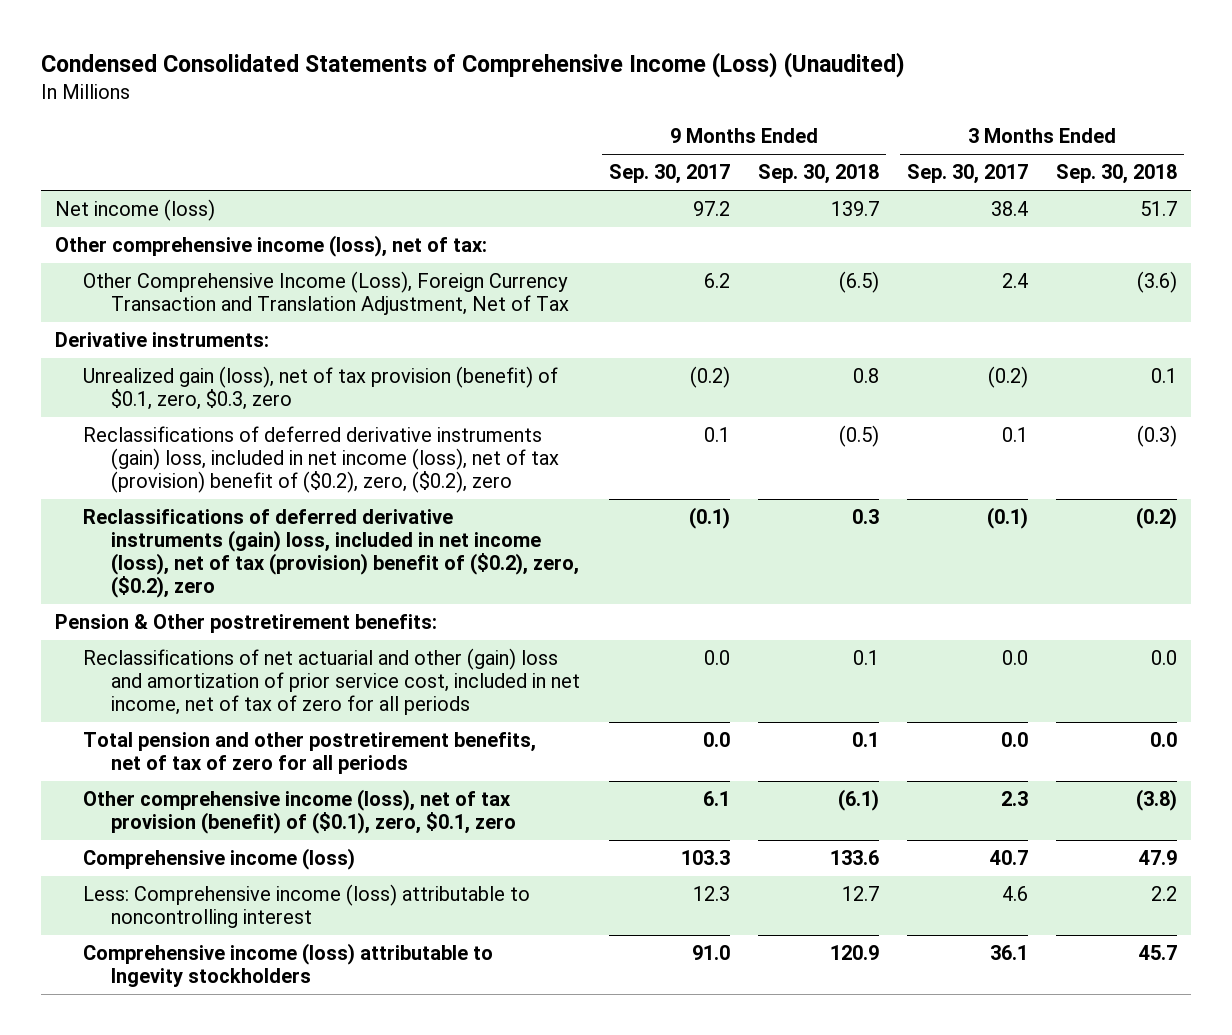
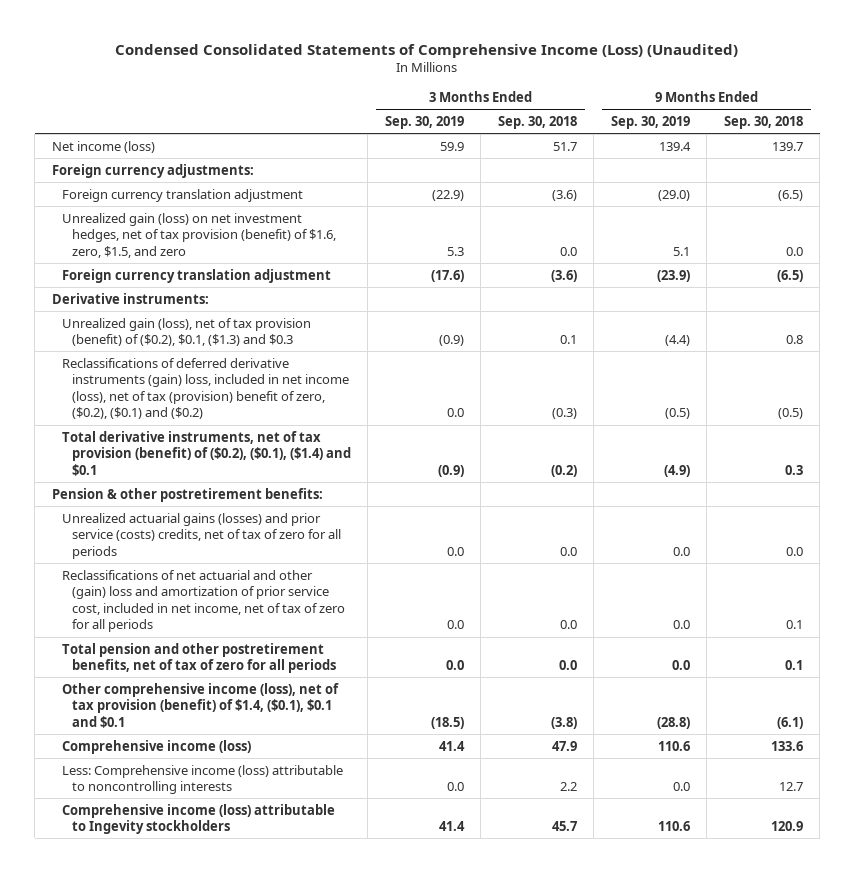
- | 9 Months Ended Sep. 30, 2017 | 9 Months Ended Sep. 30, 2018 | 3 Months Ended Sep. 30, 2017 | 3 Months Ended Sep. 30, 2018
+ | 3 Months Ended Sep. 30, 2019 | 3 Months Ended Sep. 30, 2018 | 9 Months Ended Sep. 30, 2019 | 9 Months Ended Sep. 30, 2018
- Other comprehensive income (loss), net of tax:
- Other Comprehensive Income (Loss), Foreign Currency Transaction and Translation Adjustment, Net of Tax | 6.2 | (6.5) | 2.4 | (3.6)
+ Foreign currency adjustments:
+ Foreign currency translation adjustment | (22.9) | (3.6) | (29.0) | (6.5)
+ Unrealized gain (loss) on net investment hedges, net of tax provision (benefit) of $1.6, zero, $1.5, and zero | 5.3 | 0.0 | 5.1 | 0.0
+ Foreign currency translation adjustment | (17.6) | (3.6) | (23.9) | (6.5)
- Unrealized gain (loss), net of tax provision (benefit) of $0.1, zero, $0.3, zero | (0.2) | 0.8 | (0.2) | 0.1
- Reclassifications of deferred derivative instruments (gain) loss, included in net income (loss), net of tax (provision) benefit of ($0.2), zero, ($0.2), zero | 0.1 | (0.5) | 0.1 | (0.3)
- Reclassifications of deferred derivative instruments (gain) loss, included in net income (loss), net of tax (provision) benefit of ($0.2), zero, ($0.2), zero | (0.1) | 0.3 | (0.1) | (0.2)
- Pension & Other postretirement benefits:
+ Unrealized gain (loss), net of tax provision (benefit) of ($0.2), $0.1, ($1.3) and $0.3 | (0.9) | 0.1 | (4.4) | 0.8
+ Reclassifications of deferred derivative instruments (gain) loss, included in net income (loss), net of tax (provision) benefit of zero, ($0.2), ($0.1) and ($0.2) | 0.0 | (0.3) | (0.5) | (0.5)
+ Total derivative instruments, net of tax provision (benefit) of ($0.2), ($0.1), ($1.4) and $0.1 | (0.9) | (0.2) | (4.9) | 0.3
+ Pension & other postretirement benefits:
+ Unrealized actuarial gains (losses) and prior service (costs) credits, net of tax of zero for all periods | 0.0 | 0.0 | 0.0 | 0.0
- Other comprehensive income (loss), net of tax provision (benefit) of ($0.1), zero, $0.1, zero | 6.1 | (6.1) | 2.3 | (3.8)
+ Other comprehensive income (loss), net of tax provision (benefit) of $1.4, ($0.1), $0.1 and $0.1 | (18.5) | (3.8) | (28.8) | (6.1)
- Less: Comprehensive income (loss) attributable to noncontrolling interest | 12.3 | 12.7 | 4.6 | 2.2
+ Less: Comprehensive income (loss) attributable to noncontrolling interests | 0.0 | 2.2 | 0.0 | 12.7

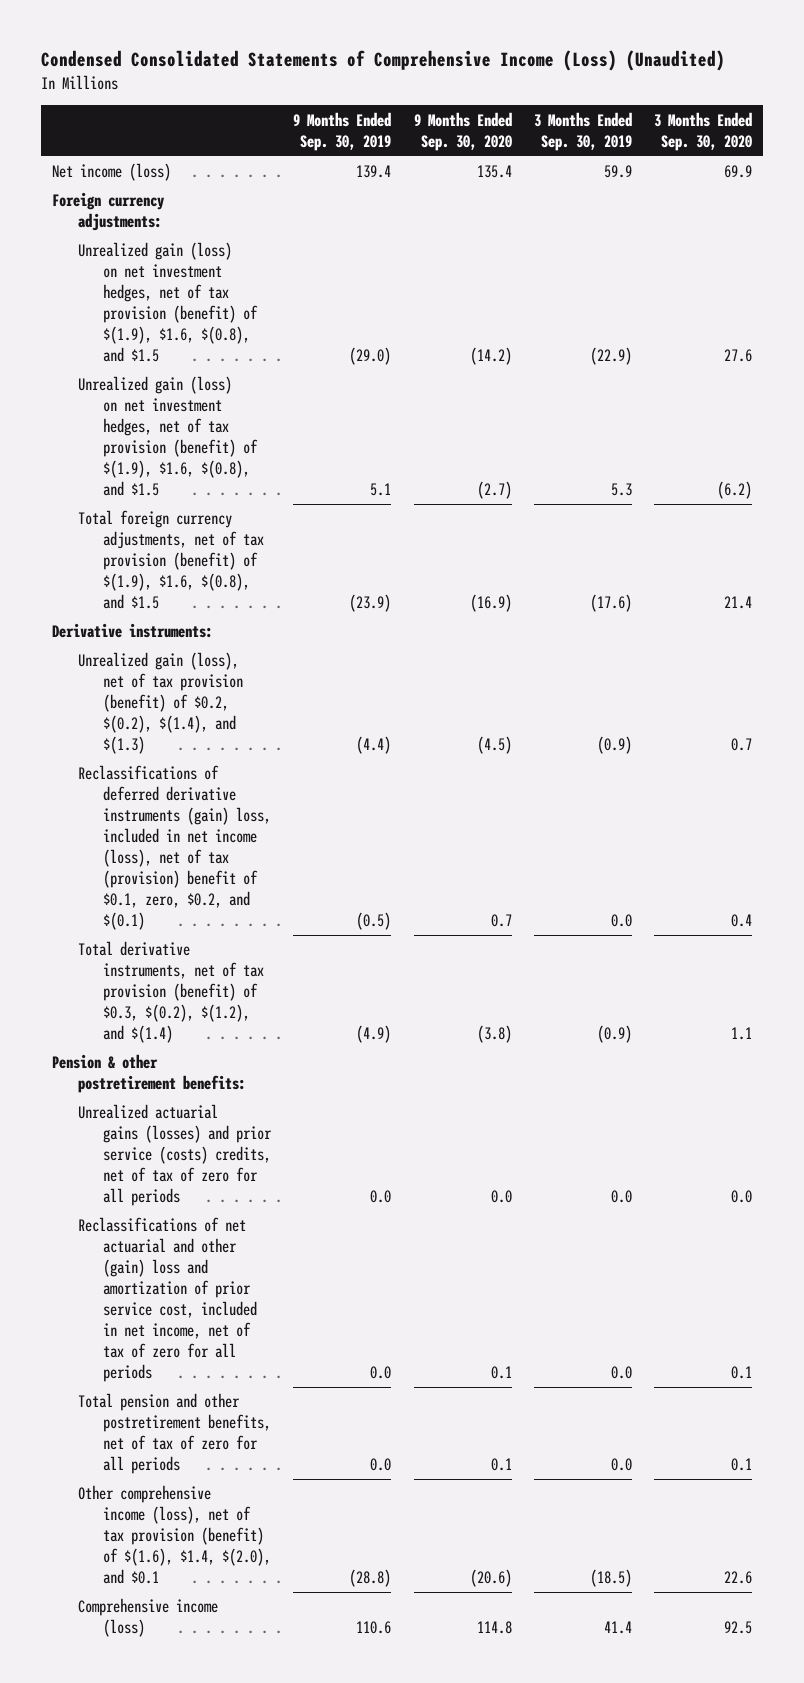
- | 3 Months Ended Sep. 30, 2019 | 3 Months Ended Sep. 30, 2018 | 9 Months Ended Sep. 30, 2019 | 9 Months Ended Sep. 30, 2018
+ | 9 Months Ended Sep. 30, 2019 | 9 Months Ended Sep. 30, 2020 | 3 Months Ended Sep. 30, 2019 | 3 Months Ended Sep. 30, 2020
- Foreign currency translation adjustment | (22.9) | (3.6) | (29.0) | (6.5)
- Unrealized gain (loss) on net investment hedges, net of tax provision (benefit) of $1.6, zero, $1.5, and zero | 5.3 | 0.0 | 5.1 | 0.0
- Foreign currency translation adjustment | (17.6) | (3.6) | (23.9) | (6.5)
+ Unrealized gain (loss) on net investment hedges, net of tax provision (benefit) of $(1.9), $1.6, $(0.8), and $1.5 | (29.0) | (14.2) | (22.9) | 27.6
+ Unrealized gain (loss) on net investment hedges, net of tax provision (benefit) of $(1.9), $1.6, $(0.8), and $1.5 | 5.1 | (2.7) | 5.3 | (6.2)
+ Total foreign currency adjustments, net of tax provision (benefit) of $(1.9), $1.6, $(0.8), and $1.5 | (23.9) | (16.9) | (17.6) | 21.4
- Unrealized gain (loss), net of tax provision (benefit) of ($0.2), $0.1, ($1.3) and $0.3 | (0.9) | 0.1 | (4.4) | 0.8
- Reclassifications of deferred derivative instruments (gain) loss, included in net income (loss), net of tax (provision) benefit of zero, ($0.2), ($0.1) and ($0.2) | 0.0 | (0.3) | (0.5) | (0.5)
- Total derivative instruments, net of tax provision (benefit) of ($0.2), ($0.1), ($1.4) and $0.1 | (0.9) | (0.2) | (4.9) | 0.3
+ Unrealized gain (loss), net of tax provision (benefit) of $0.2, $(0.2), $(1.4), and $(1.3) | (4.4) | (4.5) | (0.9) | 0.7
+ Reclassifications of deferred derivative instruments (gain) loss, included in net income (loss), net of tax (provision) benefit of $0.1, zero, $0.2, and $(0.1) | (0.5) | 0.7 | 0.0 | 0.4
+ Total derivative instruments, net of tax provision (benefit) of $0.3, $(0.2), $(1.2), and $(1.4) | (4.9) | (3.8) | (0.9) | 1.1
- Other comprehensive income (loss), net of tax provision (benefit) of $1.4, ($0.1), $0.1 and $0.1 | (18.5) | (3.8) | (28.8) | (6.1)
+ Other comprehensive income (loss), net of tax provision (benefit) of $(1.6), $1.4, $(2.0), and $0.1 | (28.8) | (20.6) | (18.5) | 22.6
- Less: Comprehensive income (loss) attributable to noncontrolling interests | 0.0 | 2.2 | 0.0 | 12.7
- Comprehensive income (loss) attributable to Ingevity stockholders | 41.4 | 45.7 | 110.6 | 120.9

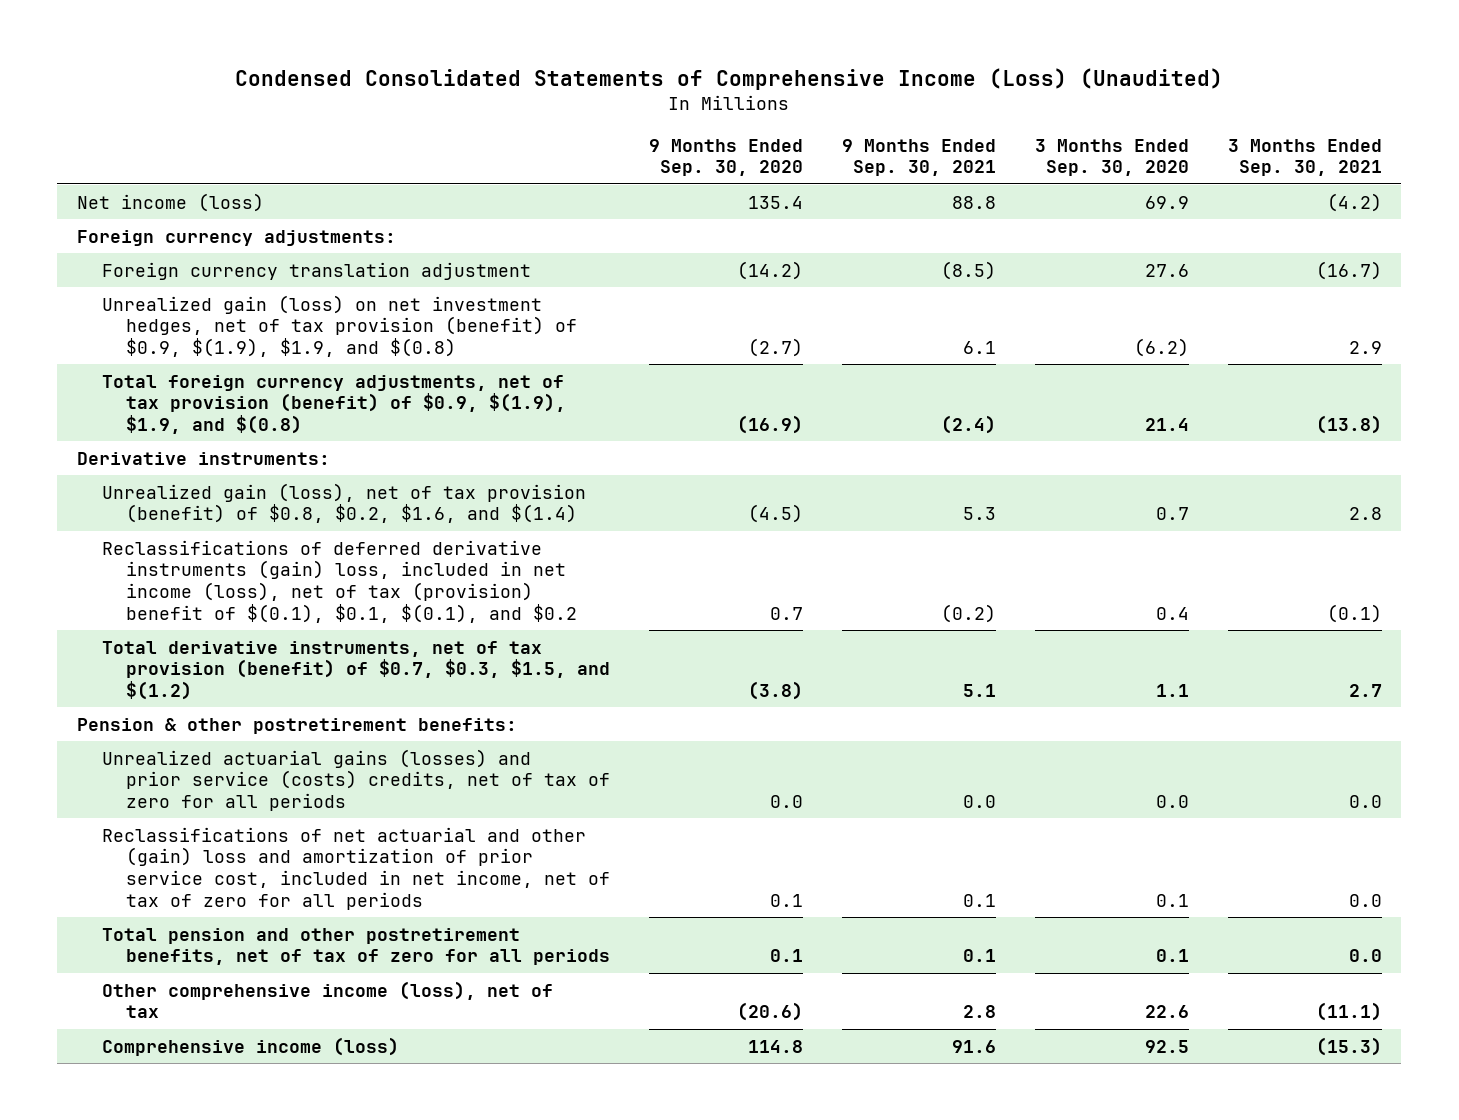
- | 9 Months Ended Sep. 30, 2019 | 9 Months Ended Sep. 30, 2020 | 3 Months Ended Sep. 30, 2019 | 3 Months Ended Sep. 30, 2020
+ | 9 Months Ended Sep. 30, 2020 | 9 Months Ended Sep. 30, 2021 | 3 Months Ended Sep. 30, 2020 | 3 Months Ended Sep. 30, 2021
- Unrealized gain (loss) on net investment hedges, net of tax provision (benefit) of $(1.9), $1.6, $(0.8), and $1.5 | (29.0) | (14.2) | (22.9) | 27.6
- Unrealized gain (loss) on net investment hedges, net of tax provision (benefit) of $(1.9), $1.6, $(0.8), and $1.5 | 5.1 | (2.7) | 5.3 | (6.2)
- Total foreign currency adjustments, net of tax provision (benefit) of $(1.9), $1.6, $(0.8), and $1.5 | (23.9) | (16.9) | (17.6) | 21.4
+ Foreign currency translation adjustment | (14.2) | (8.5) | 27.6 | (16.7)
+ Unrealized gain (loss) on net investment hedges, net of tax provision (benefit) of $0.9, $(1.9), $1.9, and $(0.8) | (2.7) | 6.1 | (6.2) | 2.9
+ Total foreign currency adjustments, net of tax provision (benefit) of $0.9, $(1.9), $1.9, and $(0.8) | (16.9) | (2.4) | 21.4 | (13.8)
- Unrealized gain (loss), net of tax provision (benefit) of $0.2, $(0.2), $(1.4), and $(1.3) | (4.4) | (4.5) | (0.9) | 0.7
- Reclassifications of deferred derivative instruments (gain) loss, included in net income (loss), net of tax (provision) benefit of $0.1, zero, $0.2, and $(0.1) | (0.5) | 0.7 | 0.0 | 0.4
- Total derivative instruments, net of tax provision (benefit) of $0.3, $(0.2), $(1.2), and $(1.4) | (4.9) | (3.8) | (0.9) | 1.1
+ Unrealized gain (loss), net of tax provision (benefit) of $0.8, $0.2, $1.6, and $(1.4) | (4.5) | 5.3 | 0.7 | 2.8
+ Reclassifications of deferred derivative instruments (gain) loss, included in net income (loss), net of tax (provision) benefit of $(0.1), $0.1, $(0.1), and $0.2 | 0.7 | (0.2) | 0.4 | (0.1)
+ Total derivative instruments, net of tax provision (benefit) of $0.7, $0.3, $1.5, and $(1.2) | (3.8) | 5.1 | 1.1 | 2.7
- Other comprehensive income (loss), net of tax provision (benefit) of $(1.6), $1.4, $(2.0), and $0.1 | (28.8) | (20.6) | (18.5) | 22.6
+ Other comprehensive income (loss), net of tax | (20.6) | 2.8 | 22.6 | (11.1)

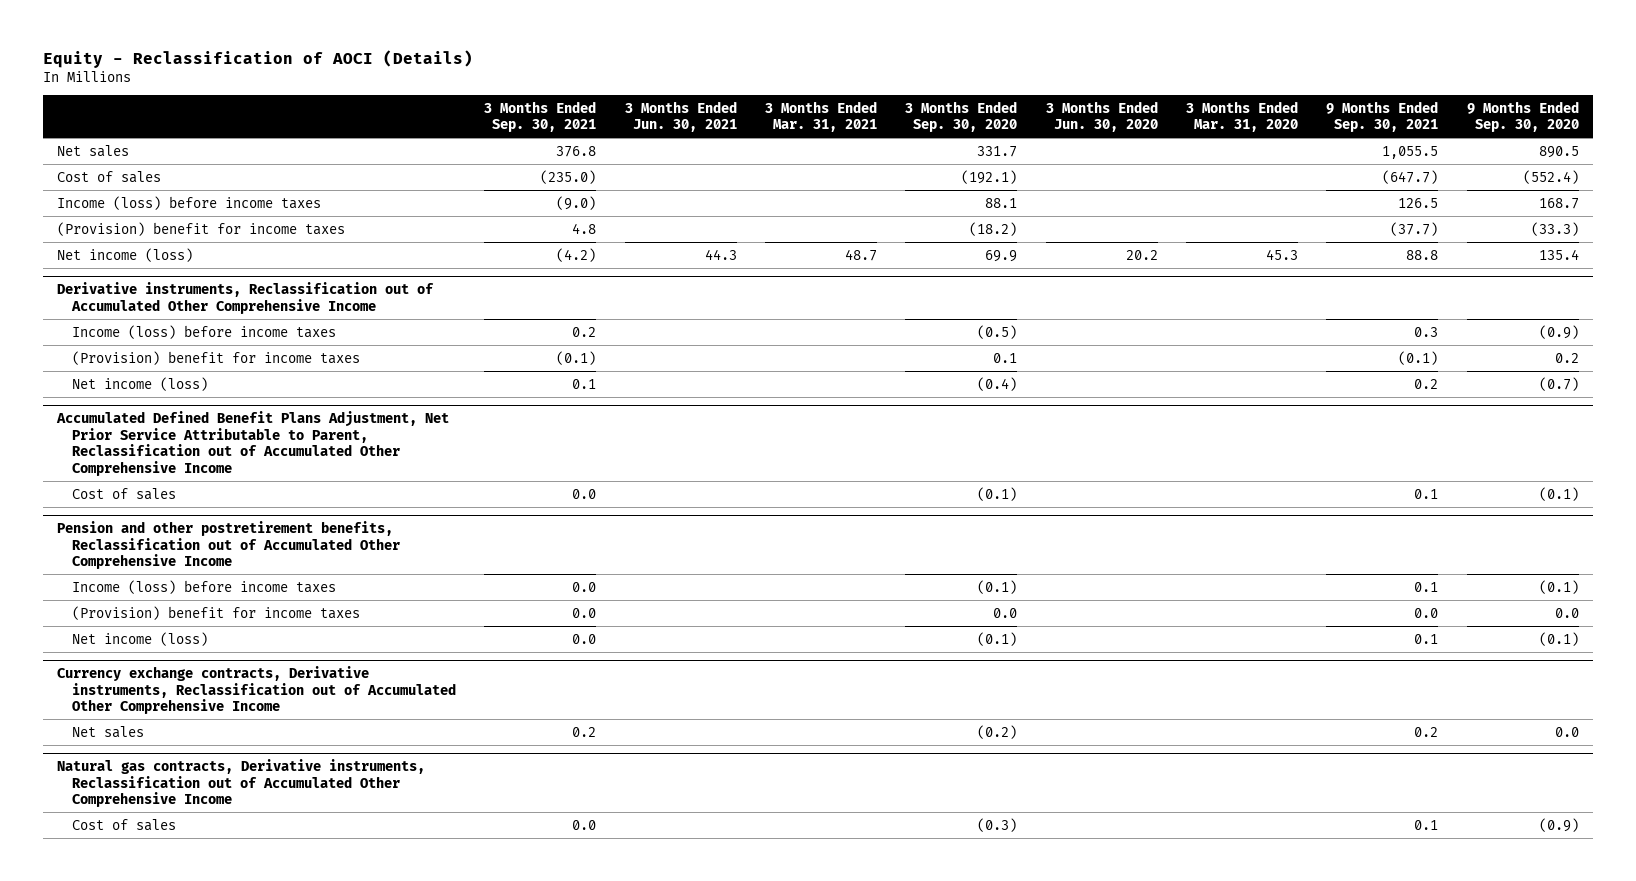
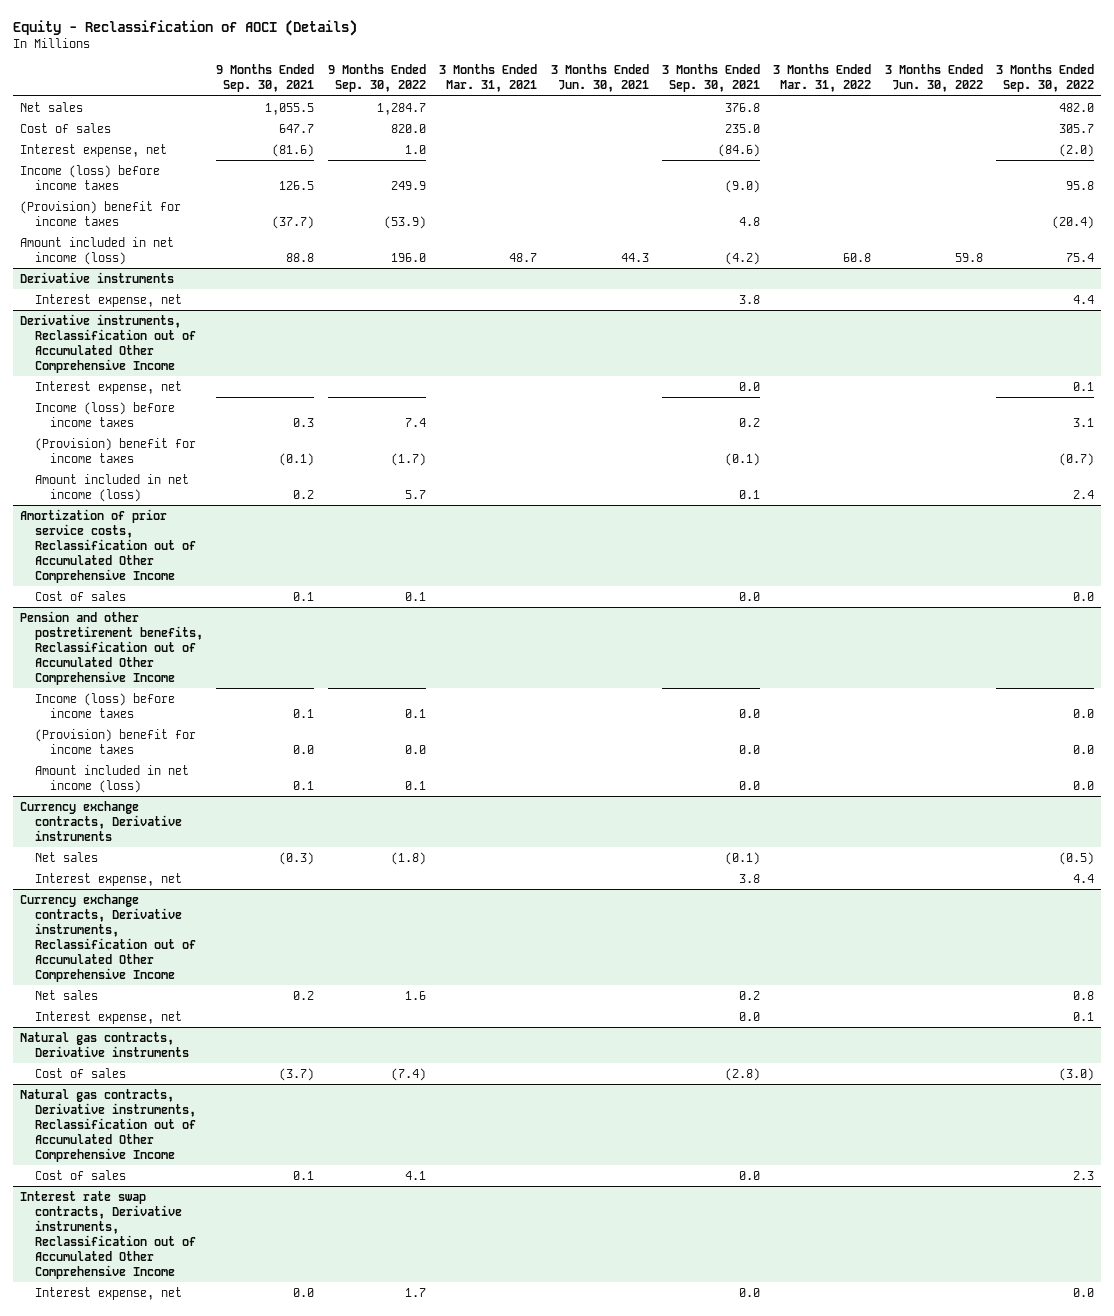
- | 3 Months Ended Sep. 30, 2021 | 3 Months Ended Jun. 30, 2021 | 3 Months Ended Mar. 31, 2021 | 3 Months Ended Sep. 30, 2020 | 3 Months Ended Jun. 30, 2020 | 3 Months Ended Mar. 31, 2020 | 9 Months Ended Sep. 30, 2021 | 9 Months Ended Sep. 30, 2020
+ | 9 Months Ended Sep. 30, 2021 | 9 Months Ended Sep. 30, 2022 | 3 Months Ended Mar. 31, 2021 | 3 Months Ended Jun. 30, 2021 | 3 Months Ended Sep. 30, 2021 | 3 Months Ended Mar. 31, 2022 | 3 Months Ended Jun. 30, 2022 | 3 Months Ended Sep. 30, 2022
- Cost of sales | (235.0) | | | (192.1) | | | (647.7) | (552.4)
+ Cost of sales | 647.7 | 820.0 | | | 235.0 | | | 305.7
+ Interest expense, net | (81.6) | 1.0 | | | (84.6) | | | (2.0)
- Net income (loss) | (4.2) | 44.3 | 48.7 | 69.9 | 20.2 | 45.3 | 88.8 | 135.4
+ Amount included in net income (loss) | 88.8 | 196.0 | 48.7 | 44.3 | (4.2) | 60.8 | 59.8 | 75.4
+ Derivative instruments
+ Interest expense, net | | | | | 3.8 | | | 4.4
@ Derivative instruments, Reclassification out of Accumulated Other Comprehensive Income
+ Interest expense, net | | | | | 0.0 | | | 0.1
- Net income (loss) | 0.1 | | | (0.4) | | | 0.2 | (0.7)
- Accumulated Defined Benefit Plans Adjustment, Net Prior Service Attributable to Parent, Reclassification out of Accumulated Other Comprehensive Income
@ Derivative instruments, Reclassification out of Accumulated Other Comprehensive Income
+ Amount included in net income (loss) | 0.2 | 5.7 | | | 0.1 | | | 2.4
+ Amortization of prior service costs, Reclassification out of Accumulated Other Comprehensive Income
@ Pension and other postretirement benefits, Reclassification out of Accumulated Other Comprehensive Income
- Net income (loss) | 0.0 | | | (0.1) | | | 0.1 | (0.1)
+ Amount included in net income (loss) | 0.1 | 0.1 | | | 0.0 | | | 0.0
+ Currency exchange contracts, Derivative instruments
+ Net sales | (0.3) | (1.8) | | | (0.1) | | | (0.5)
+ Interest expense, net | | | | | 3.8 | | | 4.4
@ Currency exchange contracts, Derivative instruments, Reclassification out of Accumulated Other Comprehensive Income
+ Interest expense, net | | | | | 0.0 | | | 0.1
+ Natural gas contracts, Derivative instruments
+ Cost of sales | (3.7) | (7.4) | | | (2.8) | | | (3.0)
+ Interest rate swap contracts, Derivative instruments, Reclassification out of Accumulated Other Comprehensive Income
+ Interest expense, net | 0.0 | 1.7 | | | 0.0 | | | 0.0

